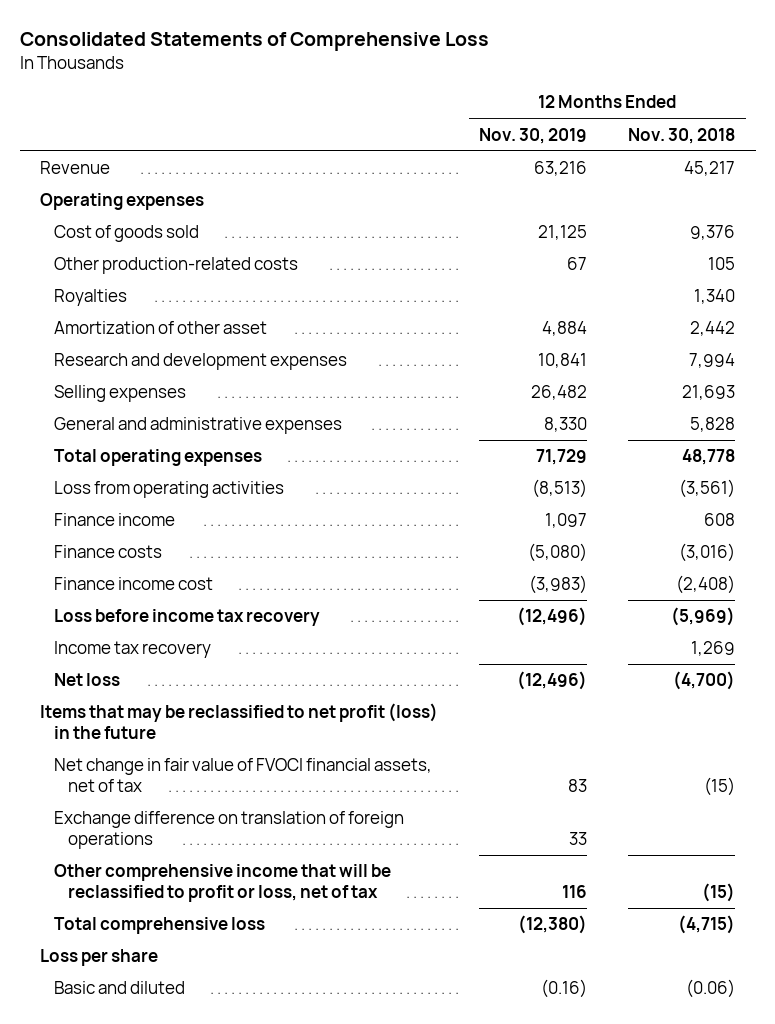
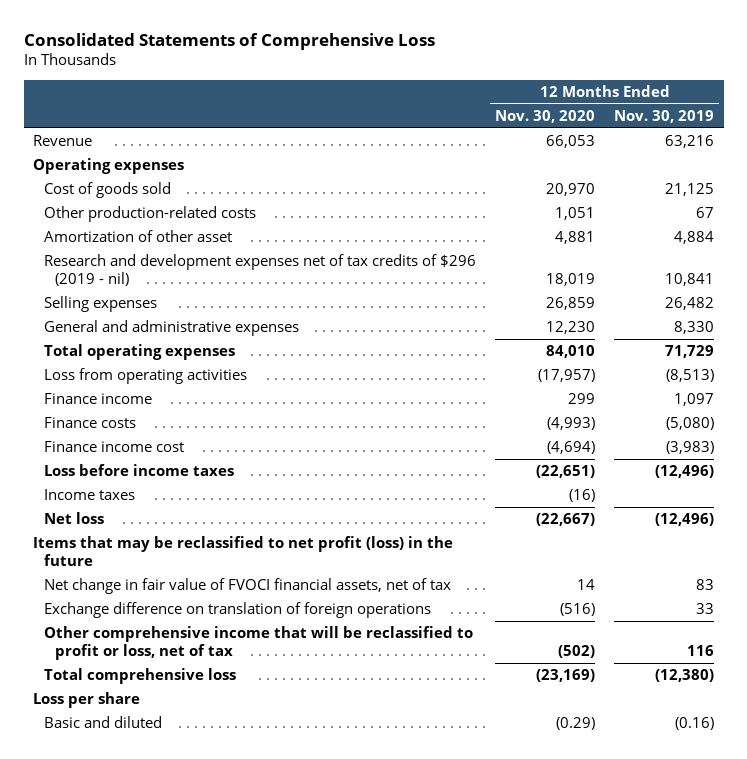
- | 12 Months Ended Nov. 30, 2019 | 12 Months Ended Nov. 30, 2018
+ | 12 Months Ended Nov. 30, 2020 | 12 Months Ended Nov. 30, 2019
- Royalties | | 1,340
- Research and development expenses | 10,841 | 7,994
+ Research and development expenses net of tax credits of $296 (2019 - nil) | 18,019 | 10,841
- Loss before income tax recovery | (12,496) | (5,969)
- Income tax recovery | | 1,269
+ Loss before income taxes | (22,651) | (12,496)
+ Income taxes | (16) |

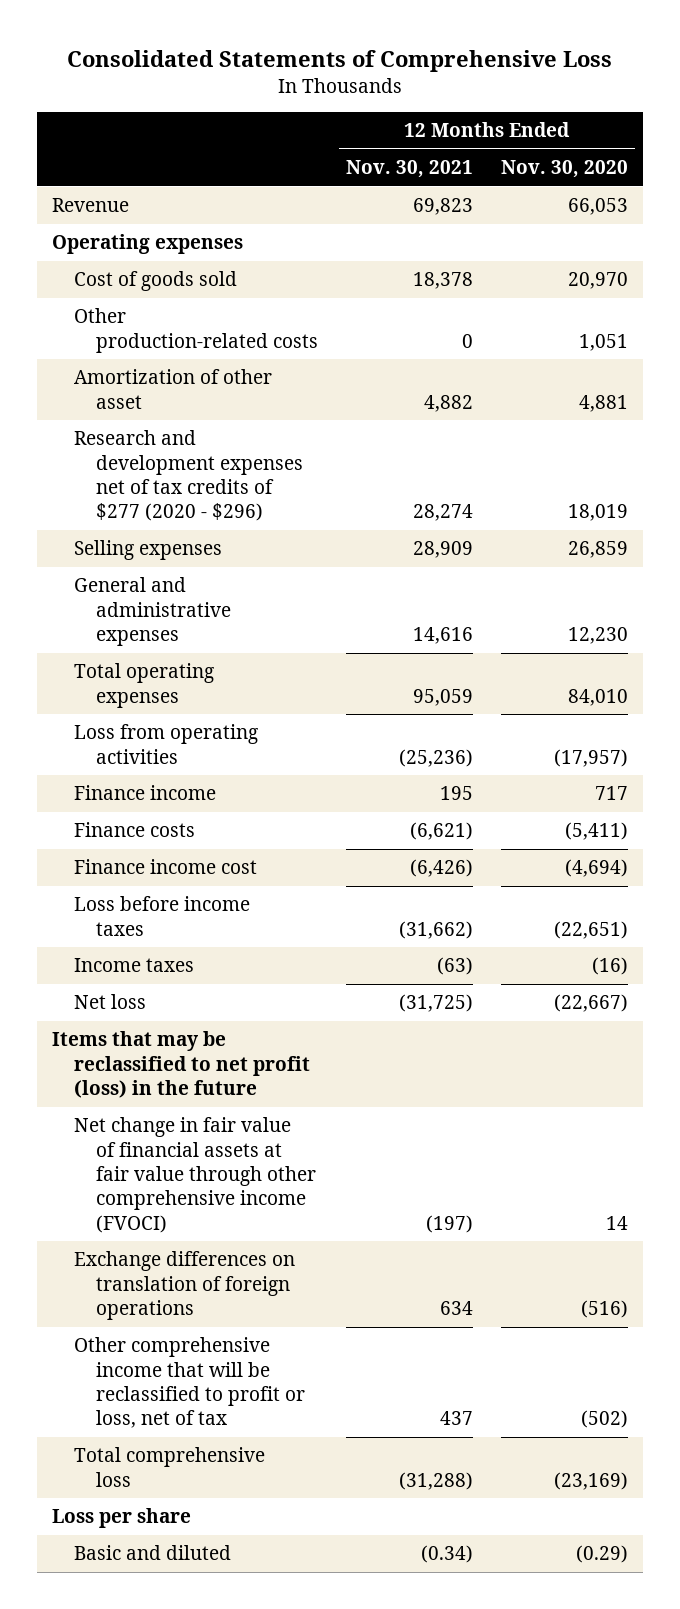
- | 12 Months Ended Nov. 30, 2020 | 12 Months Ended Nov. 30, 2019
+ | 12 Months Ended Nov. 30, 2021 | 12 Months Ended Nov. 30, 2020
- Research and development expenses net of tax credits of $296 (2019 - nil) | 18,019 | 10,841
+ Research and development expenses net of tax credits of $277 (2020 - $296) | 28,274 | 18,019
- Finance income | 299 | 1,097
- Finance costs | (4,993) | (5,080)
+ Finance income | 195 | 717
+ Finance costs | (6,621) | (5,411)
- Net change in fair value of FVOCI financial assets, net of tax | 14 | 83
- Exchange difference on translation of foreign operations | (516) | 33
+ Net change in fair value of financial assets at fair value through other comprehensive income (FVOCI) | (197) | 14
+ Exchange differences on translation of foreign operations | 634 | (516)

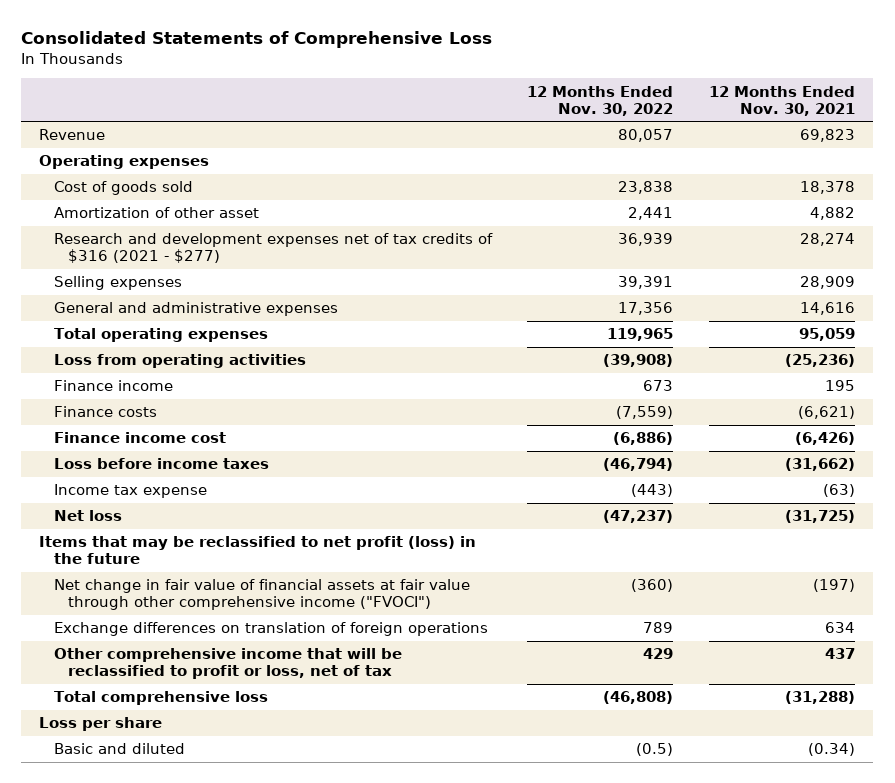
- | 12 Months Ended Nov. 30, 2021 | 12 Months Ended Nov. 30, 2020
+ | 12 Months Ended Nov. 30, 2022 | 12 Months Ended Nov. 30, 2021
- Other production-related costs | 0 | 1,051
- Research and development expenses net of tax credits of $277 (2020 - $296) | 28,274 | 18,019
+ Research and development expenses net of tax credits of $316 (2021 - $277) | 36,939 | 28,274
- Income taxes | (63) | (16)
+ Income tax expense | (443) | (63)
- Net change in fair value of financial assets at fair value through other comprehensive income (FVOCI) | (197) | 14
+ Net change in fair value of financial assets at fair value through other comprehensive income ("FVOCI") | (360) | (197)

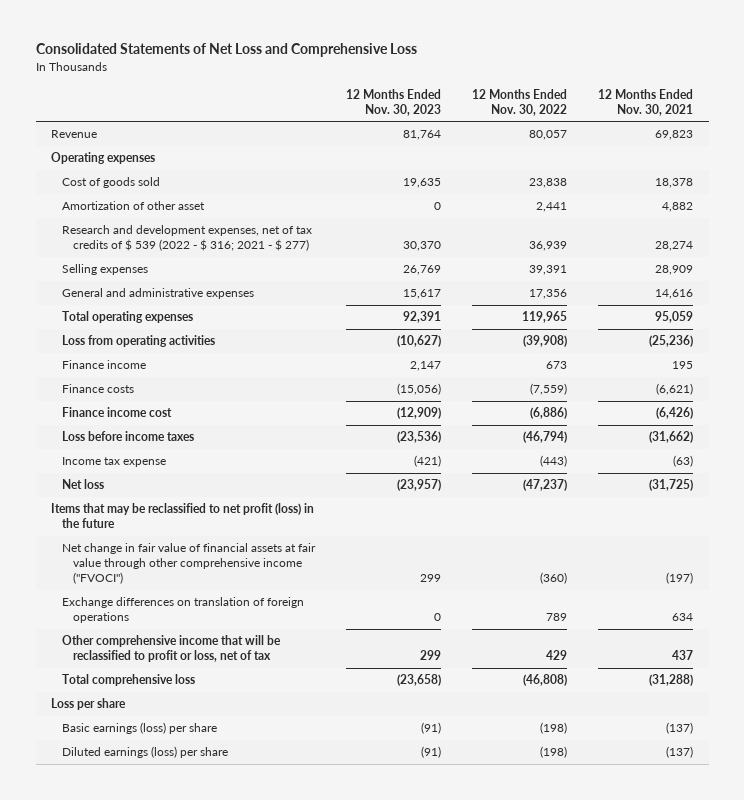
- Consolidated Statements of Comprehensive Loss
+ Consolidated Statements of Net Loss and Comprehensive Loss
- | 12 Months Ended Nov. 30, 2022 | 12 Months Ended Nov. 30, 2021
+ | 12 Months Ended Nov. 30, 2023 | 12 Months Ended Nov. 30, 2022 | 12 Months Ended Nov. 30, 2021
- Research and development expenses net of tax credits of $316 (2021 - $277) | 36,939 | 28,274
+ Research and development expenses, net of tax credits of $ 539 (2022 - $ 316; 2021 - $ 277) | 30,370 | 36,939 | 28,274
- Basic and diluted | (0.5) | (0.34)
+ Basic earnings (loss) per share | (91) | (198) | (137)
+ Diluted earnings (loss) per share | (91) | (198) | (137)

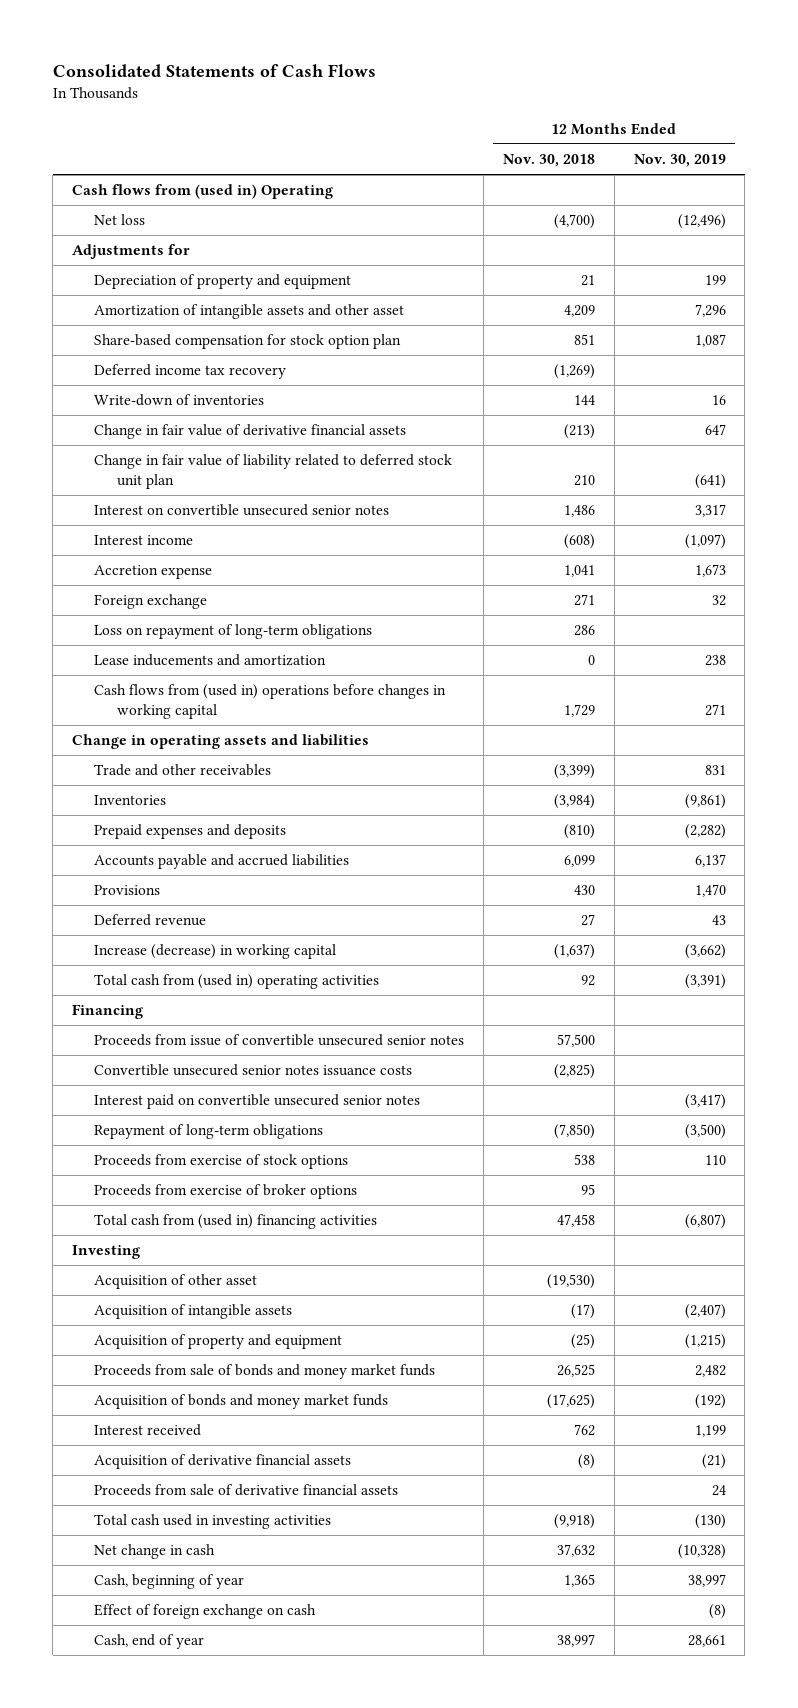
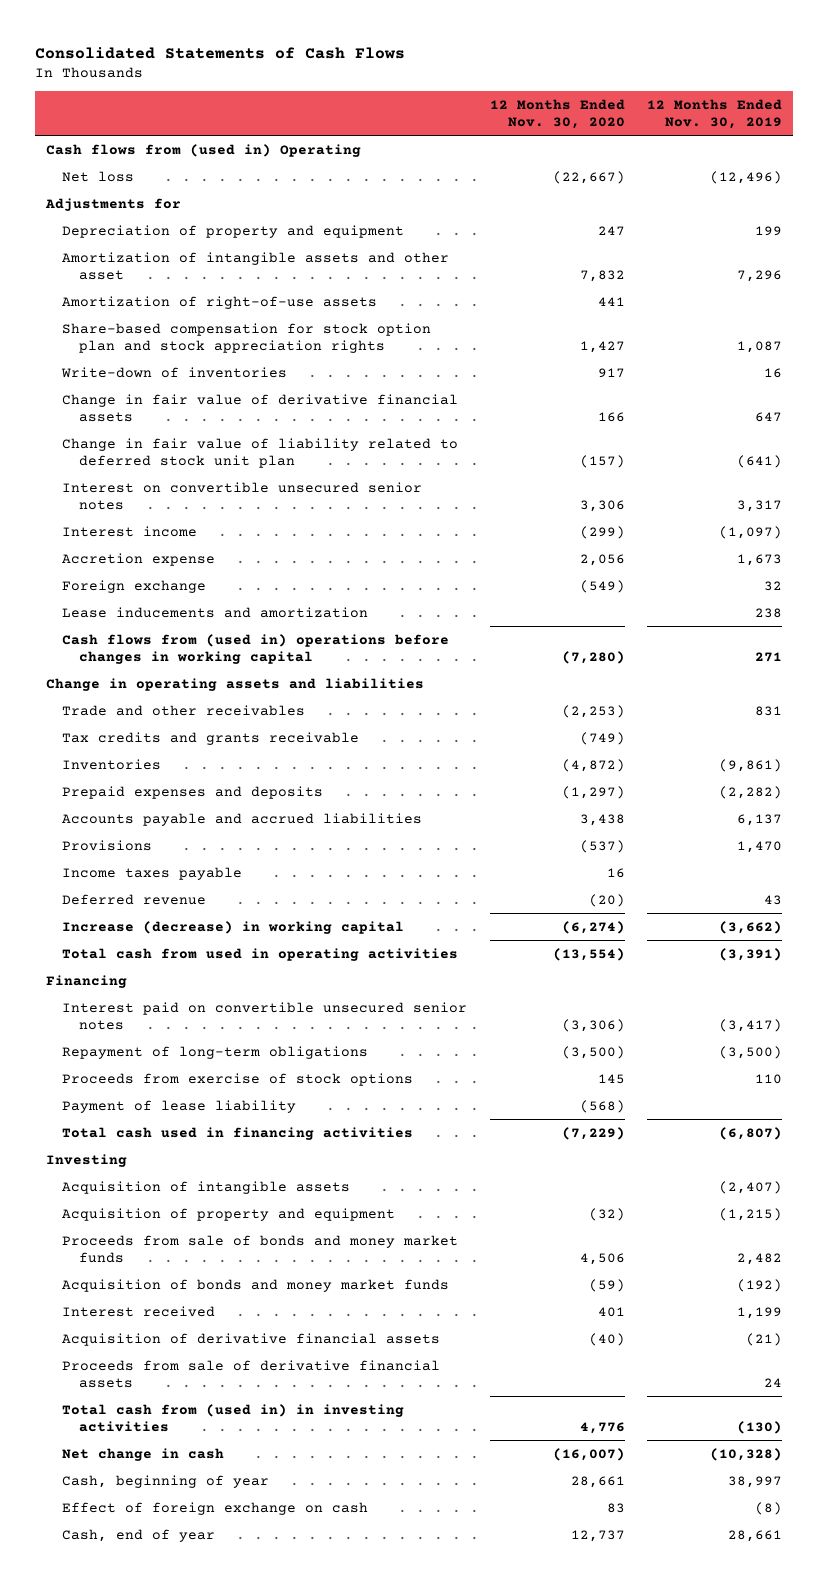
- | 12 Months Ended Nov. 30, 2018 | 12 Months Ended Nov. 30, 2019
+ | 12 Months Ended Nov. 30, 2020 | 12 Months Ended Nov. 30, 2019
- Share-based compensation for stock option plan | 851 | 1,087
- Deferred income tax recovery | (1,269) |
+ Amortization of right-of-use assets | 441 |
+ Share-based compensation for stock option plan and stock appreciation rights | 1,427 | 1,087
- Loss on repayment of long-term obligations | 286 |
+ Tax credits and grants receivable | (749) |
+ Income taxes payable | 16 |
- Total cash from (used in) operating activities | 92 | (3,391)
+ Total cash from used in operating activities | (13,554) | (3,391)
- Proceeds from issue of convertible unsecured senior notes | 57,500 |
- Convertible unsecured senior notes issuance costs | (2,825) |
- Proceeds from exercise of broker options | 95 |
- Total cash from (used in) financing activities | 47,458 | (6,807)
+ Payment of lease liability | (568) |
+ Total cash used in financing activities | (7,229) | (6,807)
- Acquisition of other asset | (19,530) |
- Total cash used in investing activities | (9,918) | (130)
+ Total cash from (used in) in investing activities | 4,776 | (130)

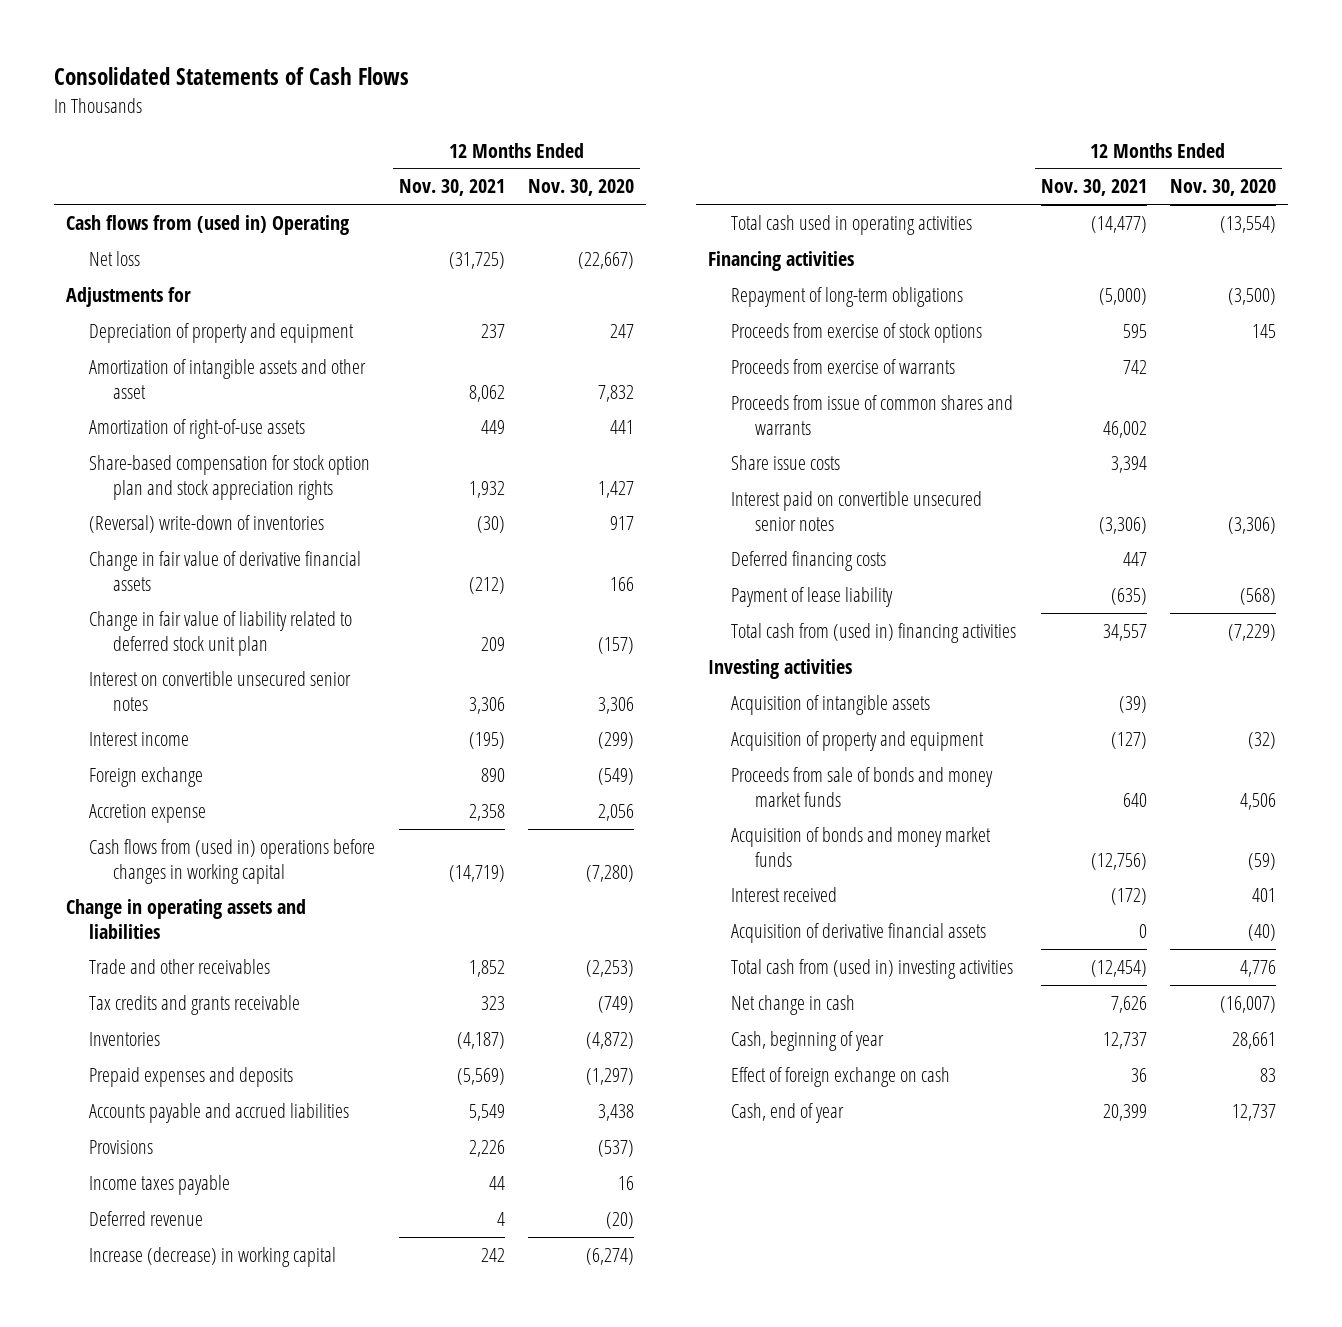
- | 12 Months Ended Nov. 30, 2020 | 12 Months Ended Nov. 30, 2019
+ | 12 Months Ended Nov. 30, 2021 | 12 Months Ended Nov. 30, 2020
- Write-down of inventories | 917 | 16
+ (Reversal) write-down of inventories | (30) | 917
- Lease inducements and amortization | | 238
moved down: Accretion expense | 2,358 | 2,056
- Total cash from used in operating activities | (13,554) | (3,391)
- Financing
+ Total cash used in operating activities | (14,477) | (13,554)
+ Financing activities
+ Proceeds from exercise of warrants | 742 |
+ Proceeds from issue of common shares and warrants | 46,002 |
+ Share issue costs | 3,394 |
moved down: Interest paid on convertible unsecured senior notes | (3,306) | (3,306)
+ Deferred financing costs | 447 |
- Total cash used in financing activities | (7,229) | (6,807)
- Investing
+ Total cash from (used in) financing activities | 34,557 | (7,229)
+ Investing activities
- Proceeds from sale of derivative financial assets | | 24
- Total cash from (used in) in investing activities | 4,776 | (130)
+ Total cash from (used in) investing activities | (12,454) | 4,776

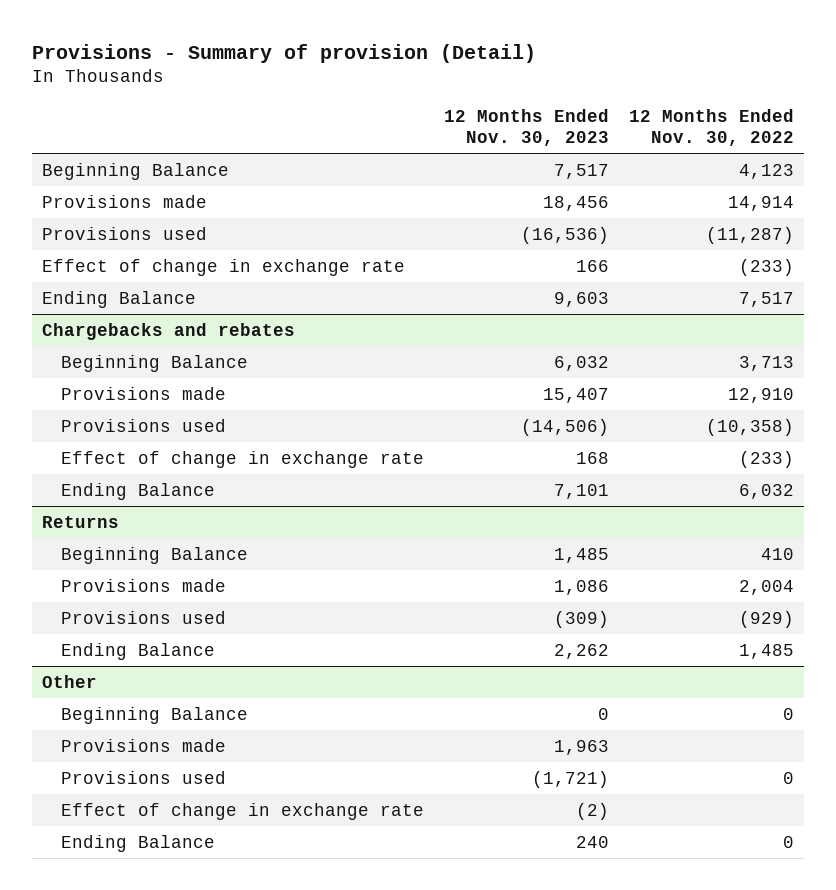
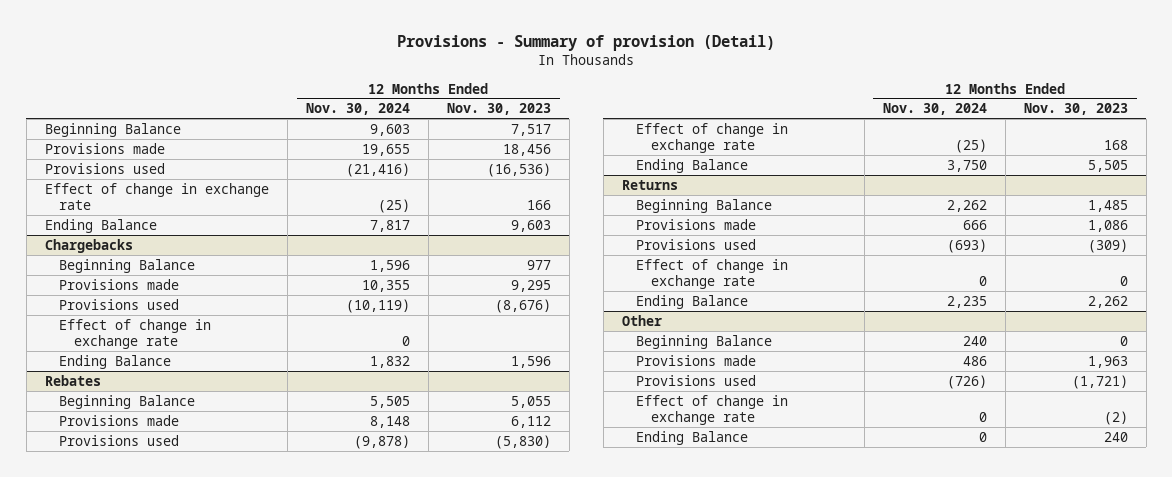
- | 12 Months Ended Nov. 30, 2023 | 12 Months Ended Nov. 30, 2022
+ | 12 Months Ended Nov. 30, 2024 | 12 Months Ended Nov. 30, 2023
- Chargebacks and rebates
- Beginning Balance | 6,032 | 3,713
- Provisions made | 15,407 | 12,910
- Provisions used | (14,506) | (10,358)
+ Chargebacks
+ Beginning Balance | 1,596 | 977
+ Provisions made | 10,355 | 9,295
+ Provisions used | (10,119) | (8,676)
+ Effect of change in exchange rate | 0 |
+ Ending Balance | 1,832 | 1,596
+ Rebates
+ Beginning Balance | 5,505 | 5,055
+ Provisions made | 8,148 | 6,112
+ Provisions used | (9,878) | (5,830)
- Ending Balance | 7,101 | 6,032
+ Ending Balance | 3,750 | 5,505
@ Returns
+ Effect of change in exchange rate | 0 | 0

